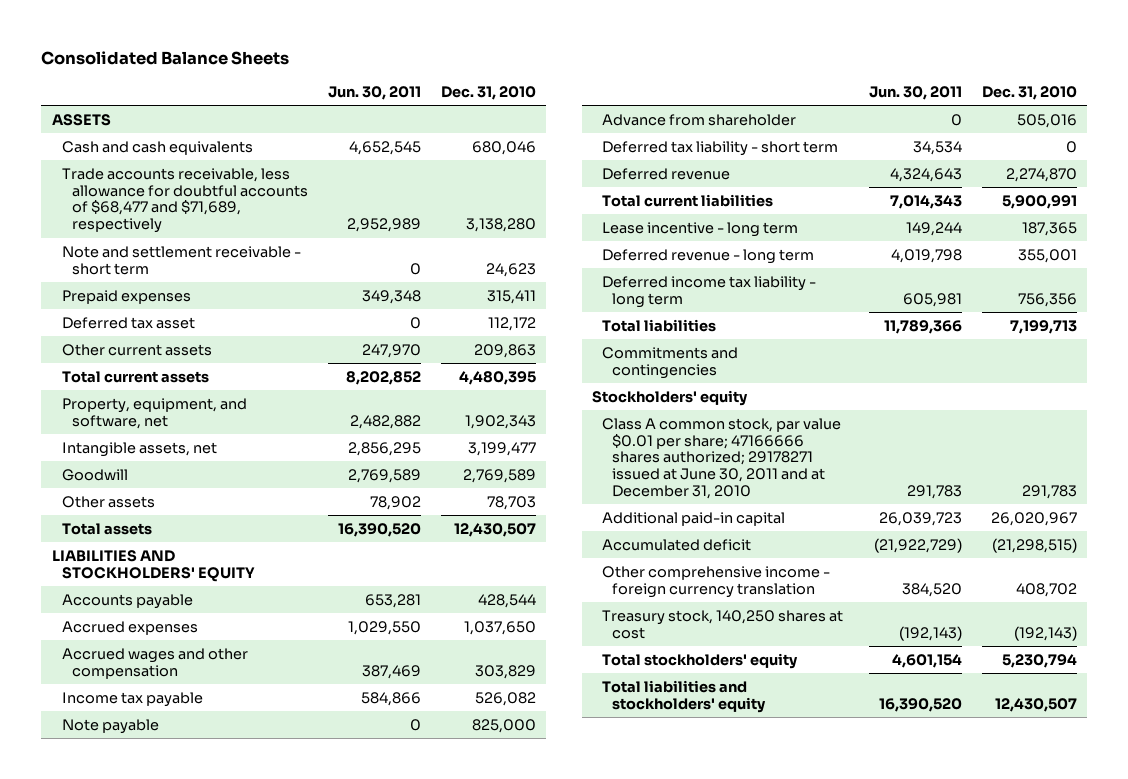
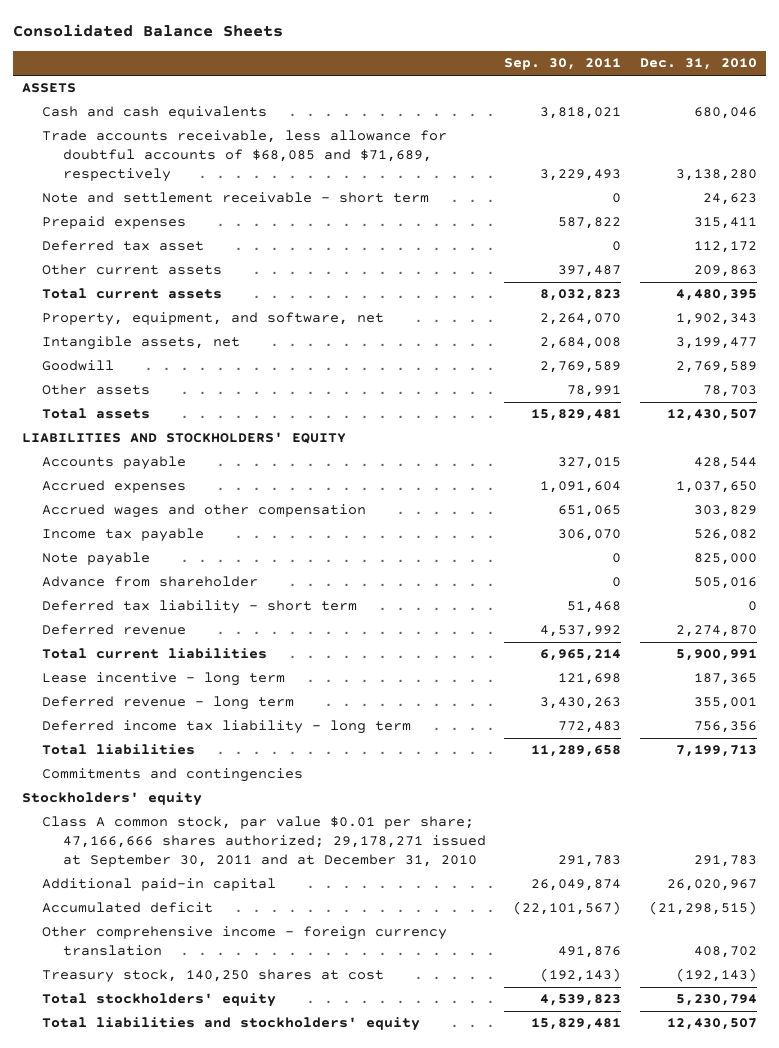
- | Jun. 30, 2011 | Dec. 31, 2010
+ | Sep. 30, 2011 | Dec. 31, 2010
- Trade accounts receivable, less allowance for doubtful accounts of $68,477 and $71,689, respectively | 2,952,989 | 3,138,280
+ Trade accounts receivable, less allowance for doubtful accounts of $68,085 and $71,689, respectively | 3,229,493 | 3,138,280
- Class A common stock, par value $0.01 per share; 47166666 shares authorized; 29178271 issued at June 30, 2011 and at December 31, 2010 | 291,783 | 291,783
+ Class A common stock, par value $0.01 per share; 47,166,666 shares authorized; 29,178,271 issued at September 30, 2011 and at December 31, 2010 | 291,783 | 291,783

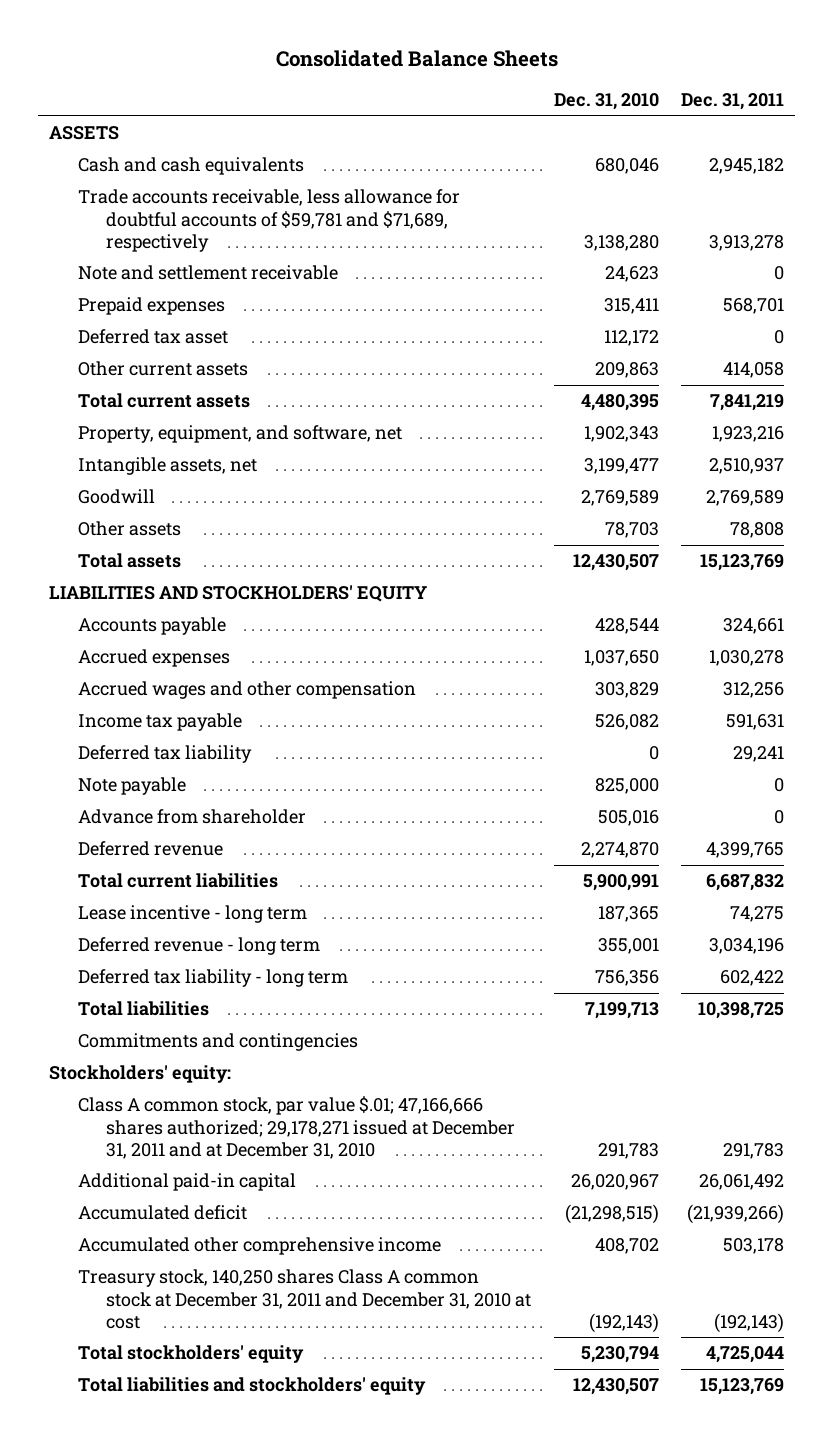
- | Sep. 30, 2011 | Dec. 31, 2010
+ | Dec. 31, 2010 | Dec. 31, 2011
- Trade accounts receivable, less allowance for doubtful accounts of $68,085 and $71,689, respectively | 3,229,493 | 3,138,280
- Note and settlement receivable - short term | 0 | 24,623
+ Trade accounts receivable, less allowance for doubtful accounts of $59,781 and $71,689, respectively | 3,138,280 | 3,913,278
+ Note and settlement receivable | 24,623 | 0
+ Deferred tax liability | 0 | 29,241
- Deferred tax liability - short term | 51,468 | 0
- Deferred income tax liability - long term | 772,483 | 756,356
+ Deferred tax liability - long term | 756,356 | 602,422
- Stockholders' equity
- Class A common stock, par value $0.01 per share; 47,166,666 shares authorized; 29,178,271 issued at September 30, 2011 and at December 31, 2010 | 291,783 | 291,783
+ Stockholders' equity:
+ Class A common stock, par value $.01; 47,166,666 shares authorized; 29,178,271 issued at December 31, 2011 and at December 31, 2010 | 291,783 | 291,783
- Other comprehensive income - foreign currency translation | 491,876 | 408,702
- Treasury stock, 140,250 shares at cost | (192,143) | (192,143)
+ Accumulated other comprehensive income | 408,702 | 503,178
+ Treasury stock, 140,250 shares Class A common stock at December 31, 2011 and December 31, 2010 at cost | (192,143) | (192,143)

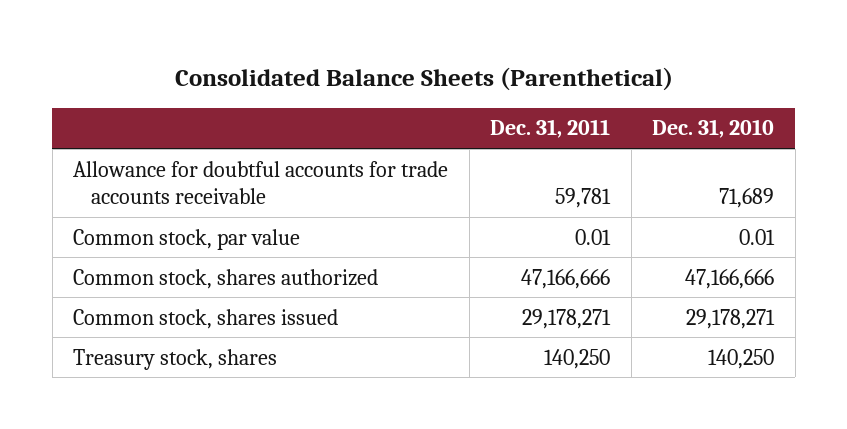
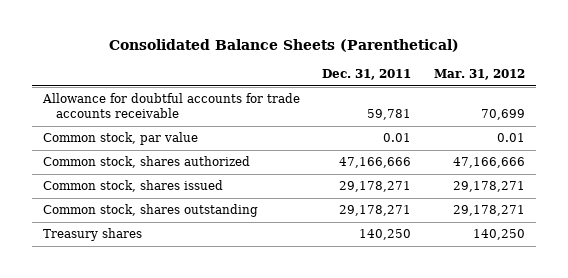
- | Dec. 31, 2011 | Dec. 31, 2010
+ | Dec. 31, 2011 | Mar. 31, 2012
- Treasury stock, shares | 140,250 | 140,250
+ Common stock, shares outstanding | 29,178,271 | 29,178,271
+ Treasury shares | 140,250 | 140,250

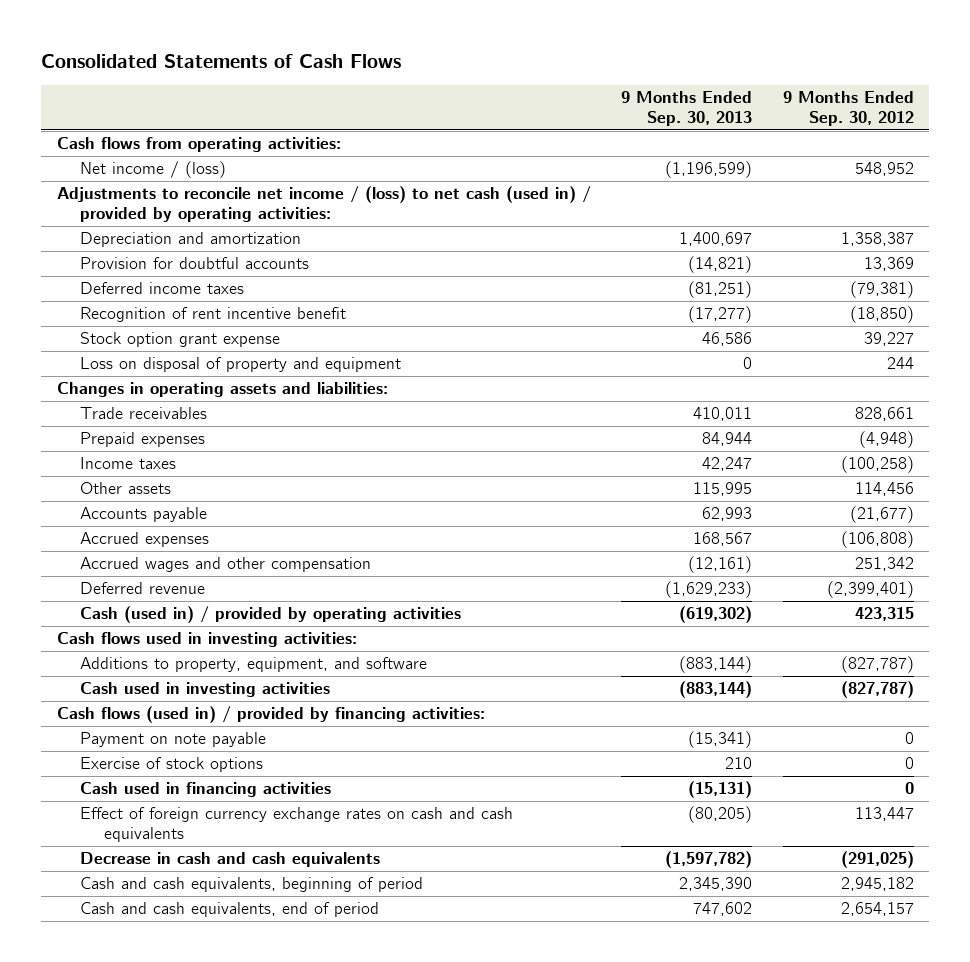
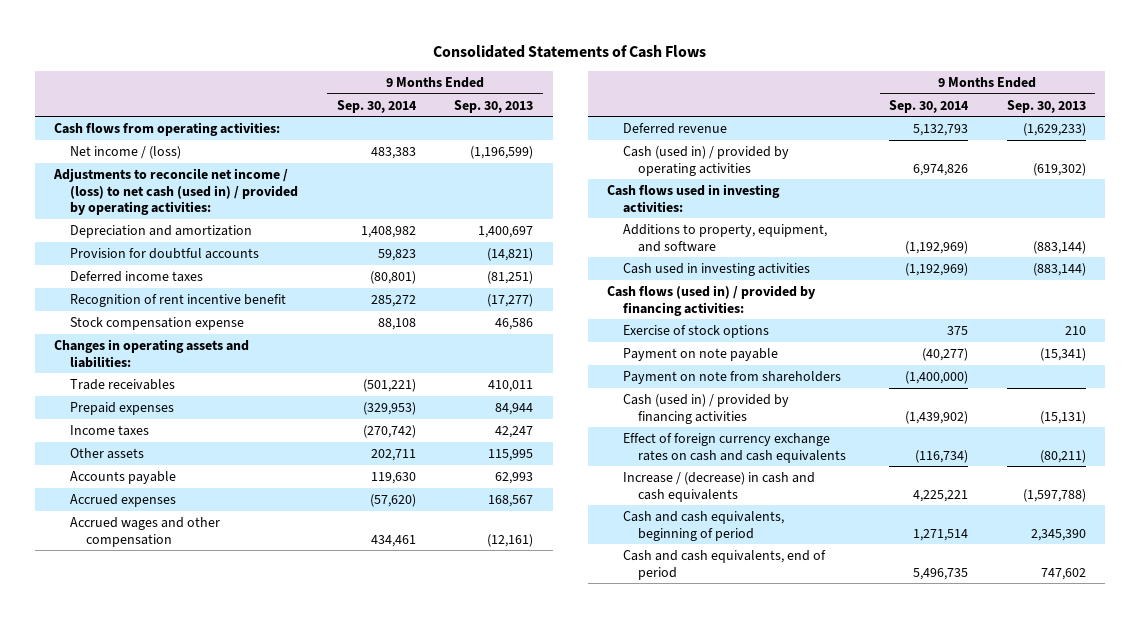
- | 9 Months Ended Sep. 30, 2013 | 9 Months Ended Sep. 30, 2012
+ | 9 Months Ended Sep. 30, 2014 | 9 Months Ended Sep. 30, 2013
- Stock option grant expense | 46,586 | 39,227
- Loss on disposal of property and equipment | 0 | 244
+ Stock compensation expense | 88,108 | 46,586
- Cash used in financing activities | (15,131) | 0
- Effect of foreign currency exchange rates on cash and cash equivalents | (80,205) | 113,447
- Decrease in cash and cash equivalents | (1,597,782) | (291,025)
moved down: Payment on note payable | (40,277) | (15,341)
+ Payment on note from shareholders | (1,400,000) |
+ Cash (used in) / provided by financing activities | (1,439,902) | (15,131)
+ Effect of foreign currency exchange rates on cash and cash equivalents | (116,734) | (80,211)
+ Increase / (decrease) in cash and cash equivalents | 4,225,221 | (1,597,788)

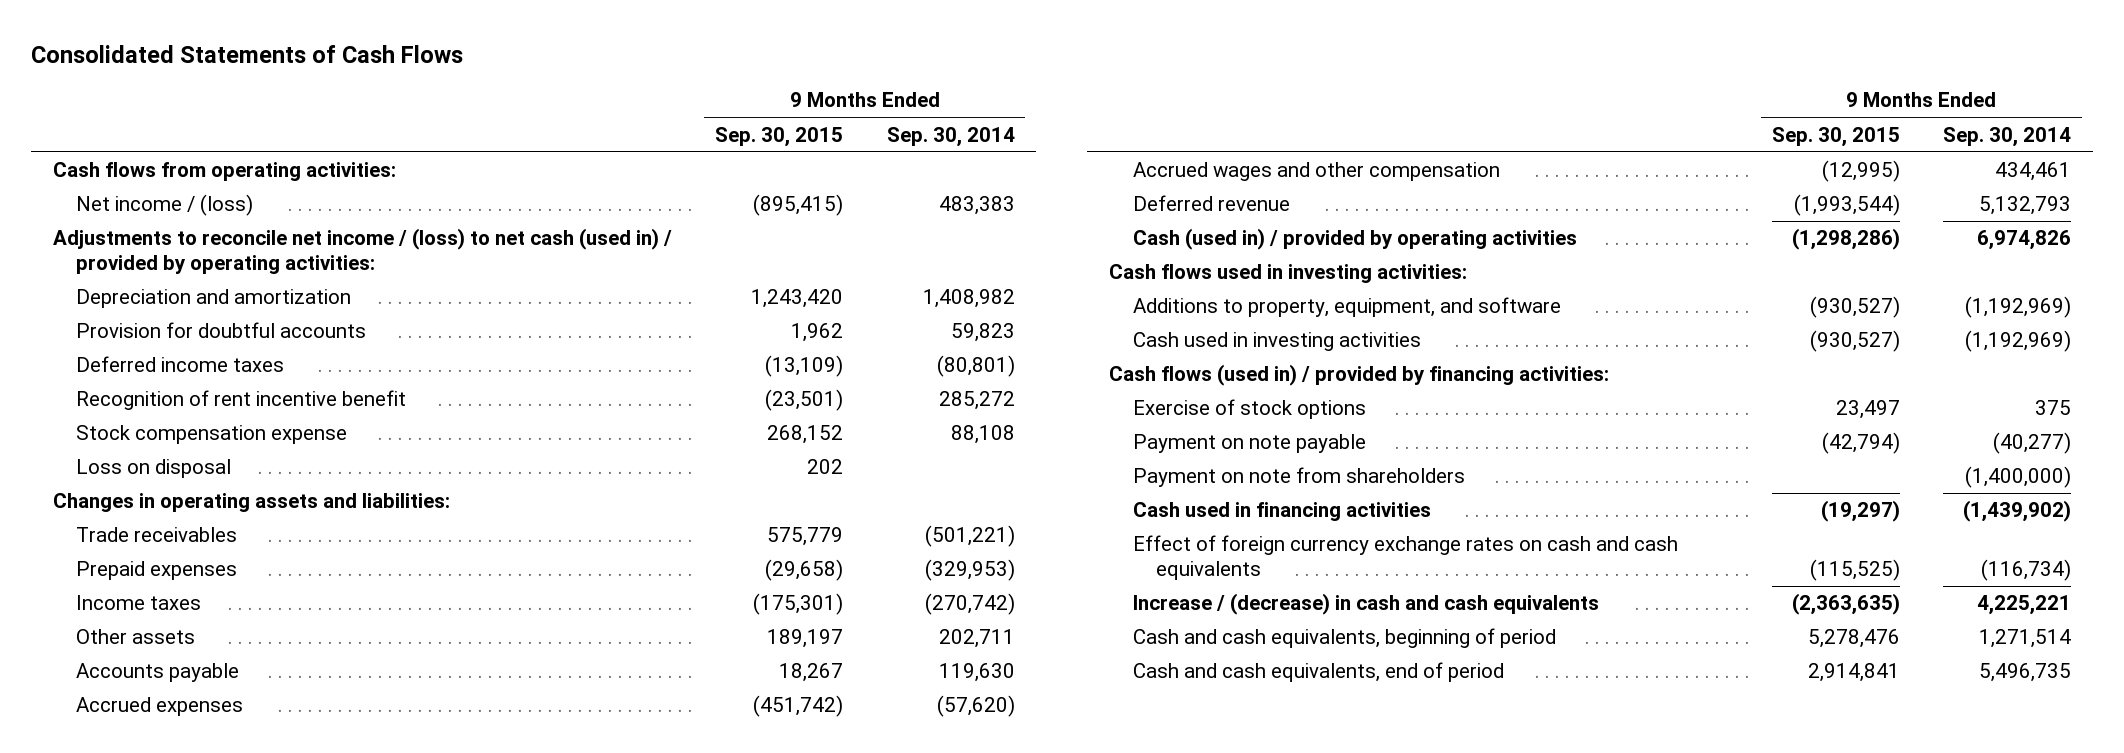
- | 9 Months Ended Sep. 30, 2014 | 9 Months Ended Sep. 30, 2013
+ | 9 Months Ended Sep. 30, 2015 | 9 Months Ended Sep. 30, 2014
+ Loss on disposal | 202 |
- Cash (used in) / provided by financing activities | (1,439,902) | (15,131)
+ Cash used in financing activities | (19,297) | (1,439,902)

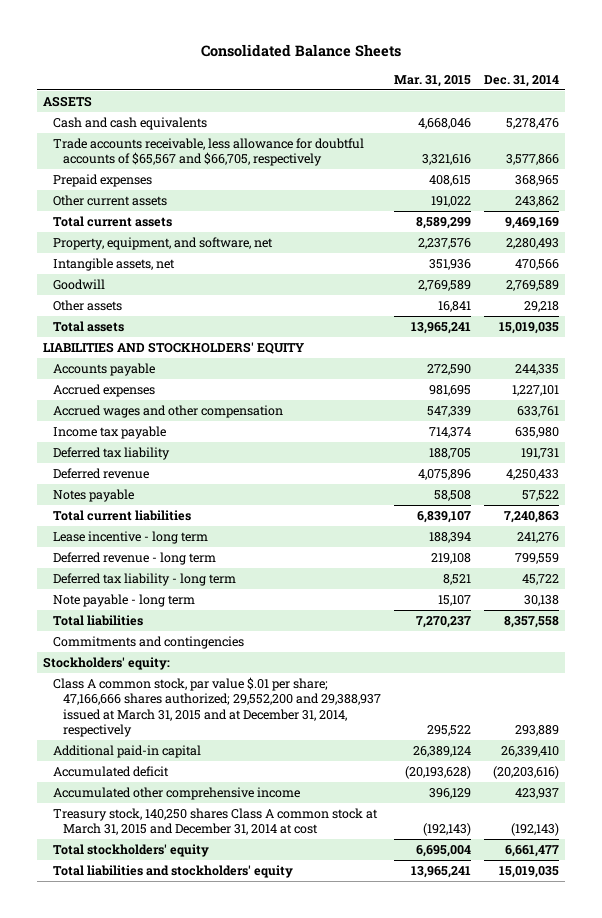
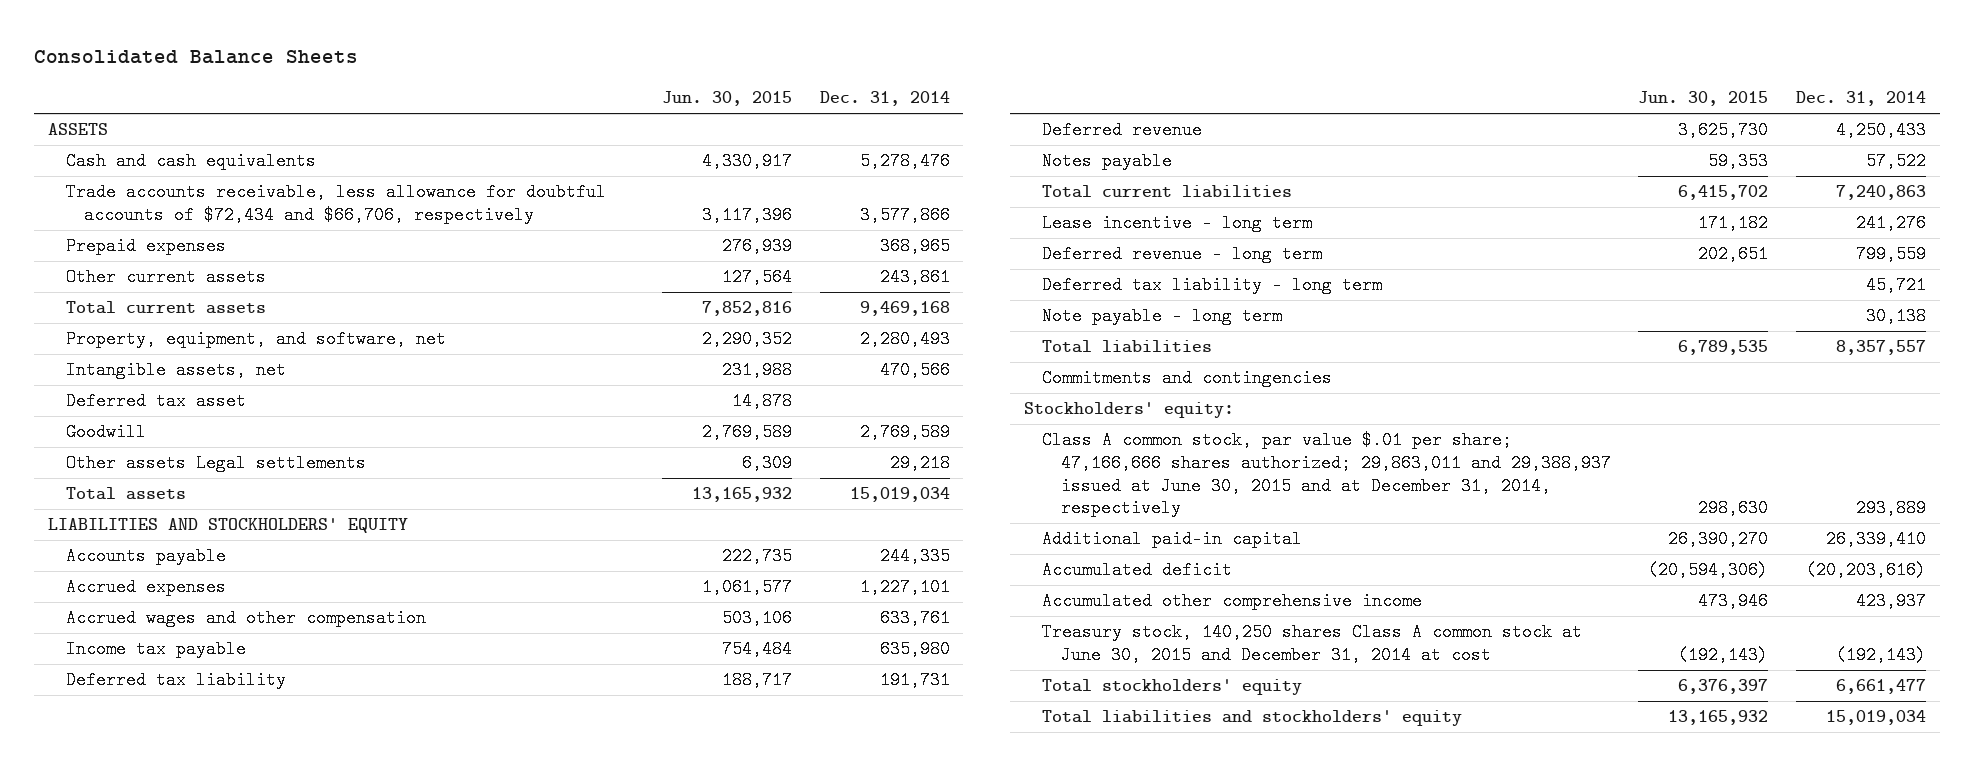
- | Mar. 31, 2015 | Dec. 31, 2014
+ | Jun. 30, 2015 | Dec. 31, 2014
- Trade accounts receivable, less allowance for doubtful accounts of $65,567 and $66,705, respectively | 3,321,616 | 3,577,866
+ Trade accounts receivable, less allowance for doubtful accounts of $72,434 and $66,706, respectively | 3,117,396 | 3,577,866
- Other current assets | 191,022 | 243,862
- Total current assets | 8,589,299 | 9,469,169
+ Other current assets | 127,564 | 243,861
+ Total current assets | 7,852,816 | 9,469,168
+ Deferred tax asset | 14,878 |
- Other assets | 16,841 | 29,218
- Total assets | 13,965,241 | 15,019,035
+ Other assets Legal settlements | 6,309 | 29,218
+ Total assets | 13,165,932 | 15,019,034
- Deferred tax liability - long term | 8,521 | 45,722
+ Deferred tax liability - long term | | 45,721
- Total liabilities | 7,270,237 | 8,357,558
+ Total liabilities | 6,789,535 | 8,357,557
- Class A common stock, par value $.01 per share; 47,166,666 shares authorized; 29,552,200 and 29,388,937 issued at March 31, 2015 and at December 31, 2014, respectively | 295,522 | 293,889
+ Class A common stock, par value $.01 per share; 47,166,666 shares authorized; 29,863,011 and 29,388,937 issued at June 30, 2015 and at December 31, 2014, respectively | 298,630 | 293,889
- Treasury stock, 140,250 shares Class A common stock at March 31, 2015 and December 31, 2014 at cost | (192,143) | (192,143)
+ Treasury stock, 140,250 shares Class A common stock at June 30, 2015 and December 31, 2014 at cost | (192,143) | (192,143)
- Total liabilities and stockholders' equity | 13,965,241 | 15,019,035
+ Total liabilities and stockholders' equity | 13,165,932 | 15,019,034

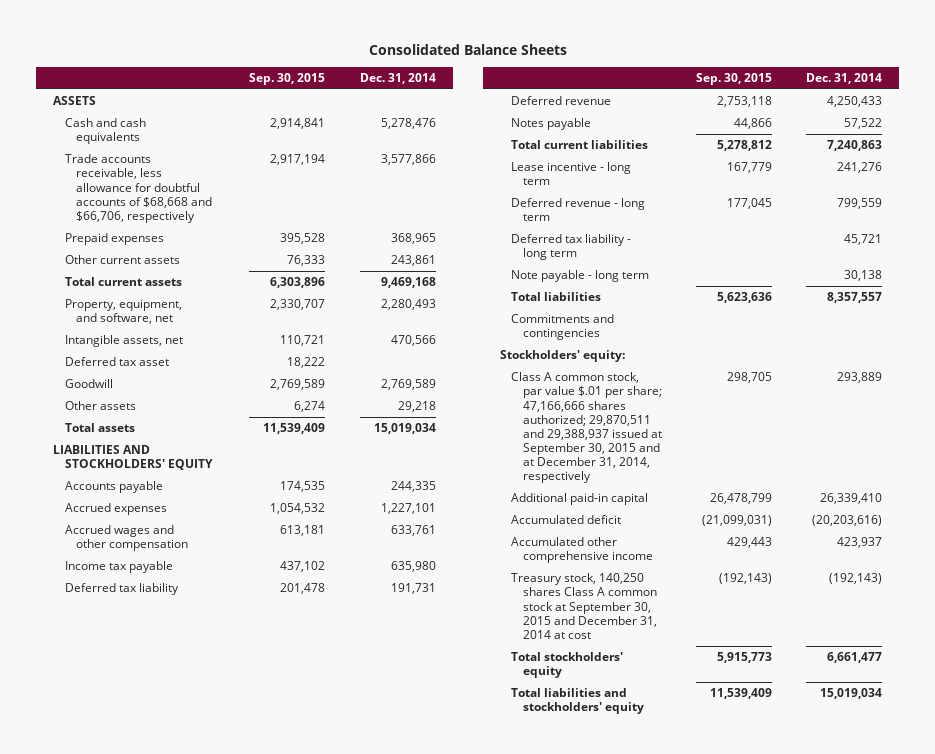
- | Jun. 30, 2015 | Dec. 31, 2014
+ | Sep. 30, 2015 | Dec. 31, 2014
- Trade accounts receivable, less allowance for doubtful accounts of $72,434 and $66,706, respectively | 3,117,396 | 3,577,866
+ Trade accounts receivable, less allowance for doubtful accounts of $68,668 and $66,706, respectively | 2,917,194 | 3,577,866
- Other assets Legal settlements | 6,309 | 29,218
+ Other assets | 6,274 | 29,218
- Class A common stock, par value $.01 per share; 47,166,666 shares authorized; 29,863,011 and 29,388,937 issued at June 30, 2015 and at December 31, 2014, respectively | 298,630 | 293,889
+ Class A common stock, par value $.01 per share; 47,166,666 shares authorized; 29,870,511 and 29,388,937 issued at September 30, 2015 and at December 31, 2014, respectively | 298,705 | 293,889
- Treasury stock, 140,250 shares Class A common stock at June 30, 2015 and December 31, 2014 at cost | (192,143) | (192,143)
+ Treasury stock, 140,250 shares Class A common stock at September 30, 2015 and December 31, 2014 at cost | (192,143) | (192,143)

